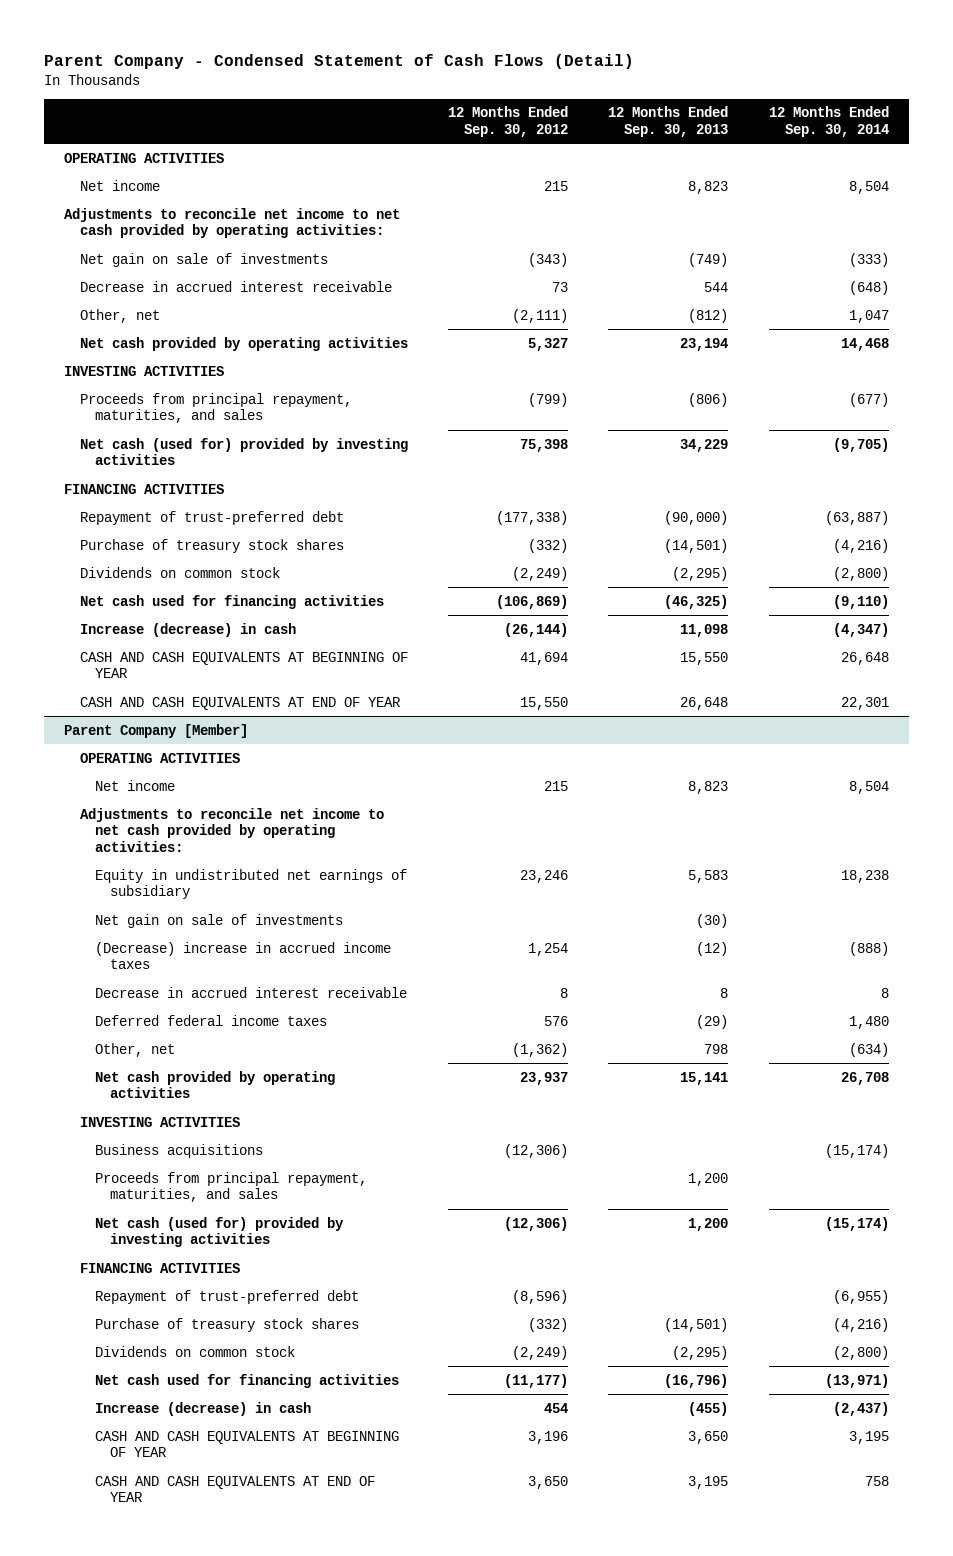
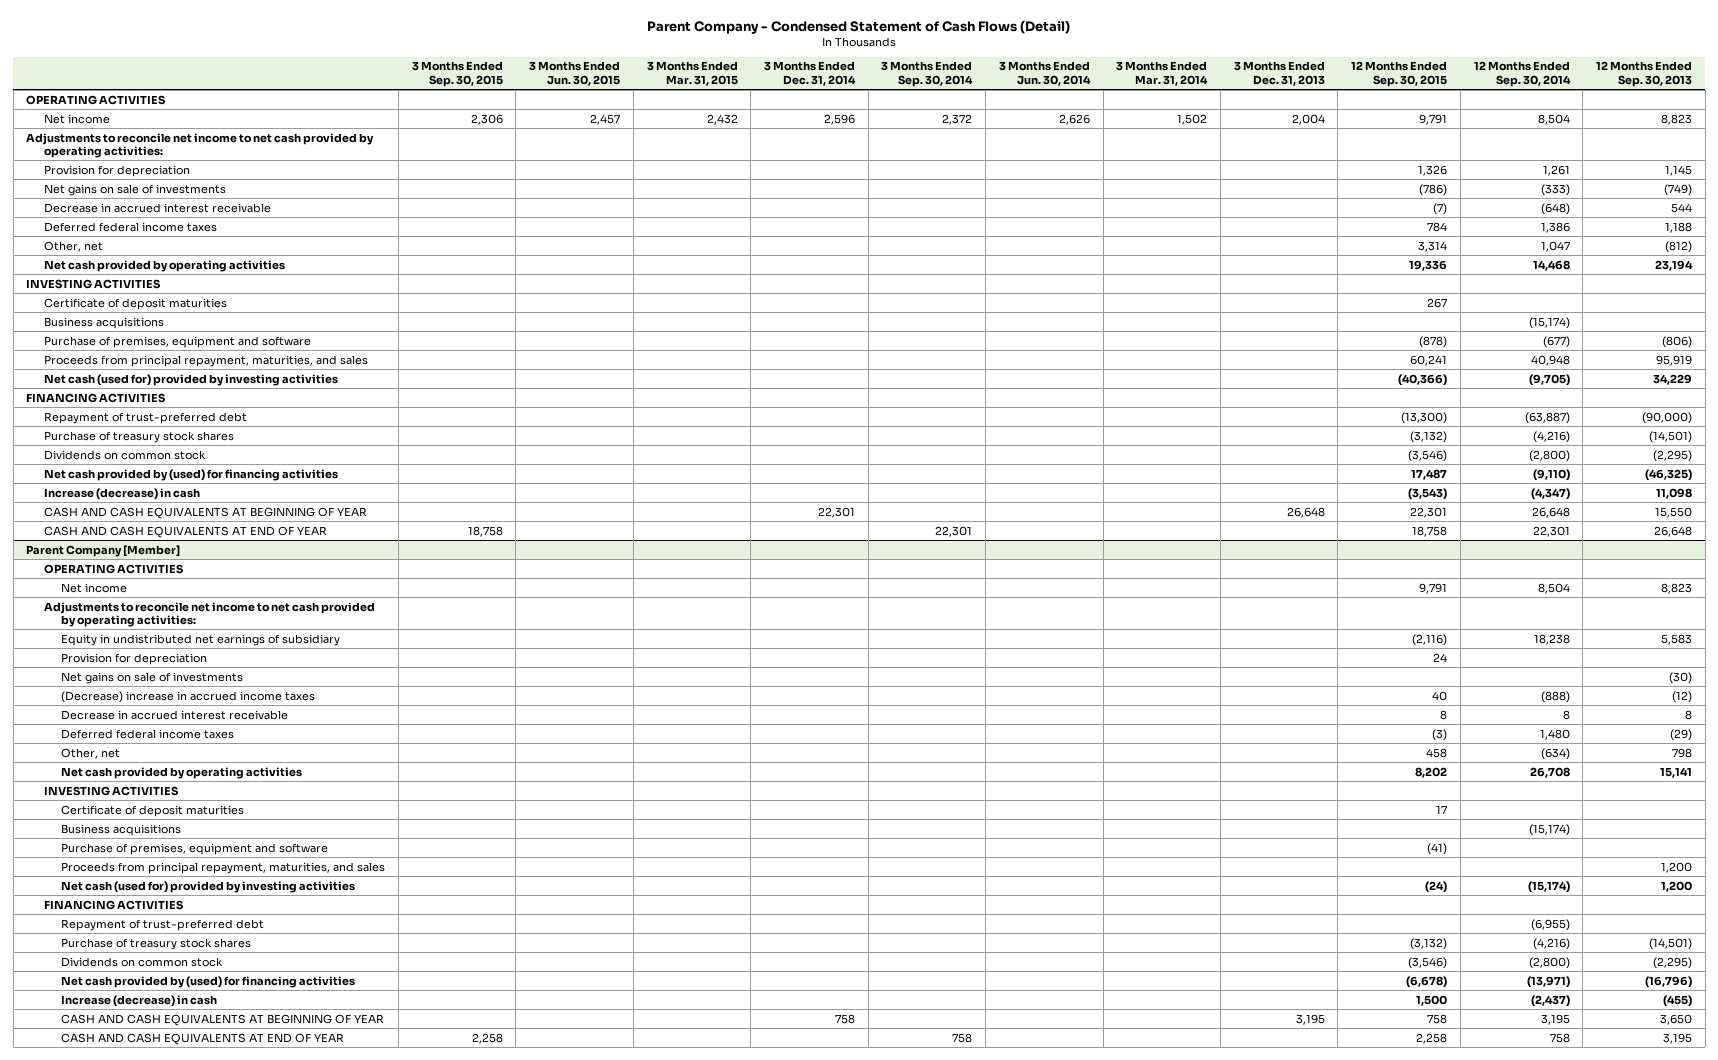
- | 12 Months Ended Sep. 30, 2012 | 12 Months Ended Sep. 30, 2013 | 12 Months Ended Sep. 30, 2014
+ | 3 Months Ended Sep. 30, 2015 | 3 Months Ended Jun. 30, 2015 | 3 Months Ended Mar. 31, 2015 | 3 Months Ended Dec. 31, 2014 | 3 Months Ended Sep. 30, 2014 | 3 Months Ended Jun. 30, 2014 | 3 Months Ended Mar. 31, 2014 | 3 Months Ended Dec. 31, 2013 | 12 Months Ended Sep. 30, 2015 | 12 Months Ended Sep. 30, 2014 | 12 Months Ended Sep. 30, 2013
- Net gain on sale of investments | (343) | (749) | (333)
+ Provision for depreciation | | | | | | | | | 1,326 | 1,261 | 1,145
+ Net gains on sale of investments | | | | | | | | | (786) | (333) | (749)
+ Deferred federal income taxes | | | | | | | | | 784 | 1,386 | 1,188
- Proceeds from principal repayment, maturities, and sales | (799) | (806) | (677)
+ Certificate of deposit maturities | | | | | | | | | 267 | |
+ Business acquisitions | | | | | | | | | | (15,174) |
+ Purchase of premises, equipment and software | | | | | | | | | (878) | (677) | (806)
+ Proceeds from principal repayment, maturities, and sales | | | | | | | | | 60,241 | 40,948 | 95,919
- Net cash used for financing activities | (106,869) | (46,325) | (9,110)
+ Net cash provided by (used) for financing activities | | | | | | | | | 17,487 | (9,110) | (46,325)
@ Parent Company [Member]
- Net gain on sale of investments | | (30) |
+ Provision for depreciation | | | | | | | | | 24 | |
+ Net gains on sale of investments | | | | | | | | | | | (30)
+ Certificate of deposit maturities | | | | | | | | | 17 | |
+ Purchase of premises, equipment and software | | | | | | | | | (41) | |
- Net cash used for financing activities | (11,177) | (16,796) | (13,971)
+ Net cash provided by (used) for financing activities | | | | | | | | | (6,678) | (13,971) | (16,796)

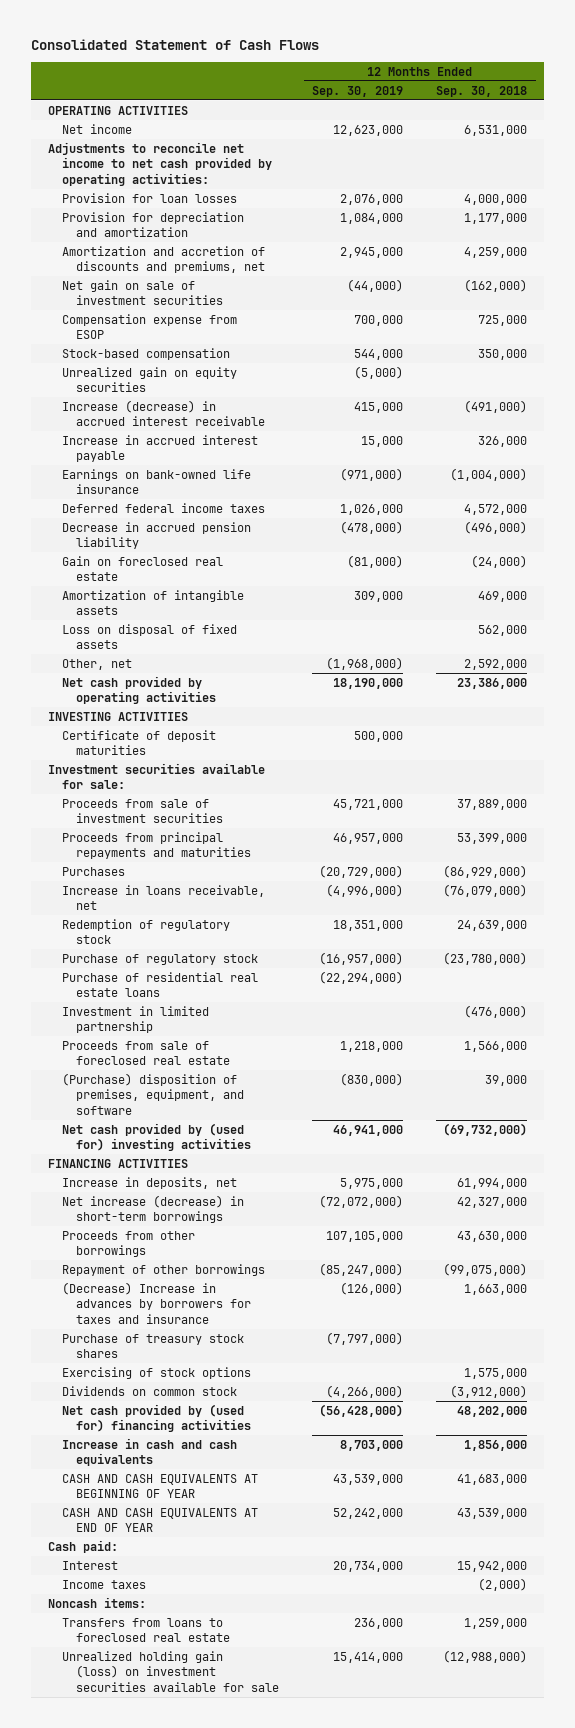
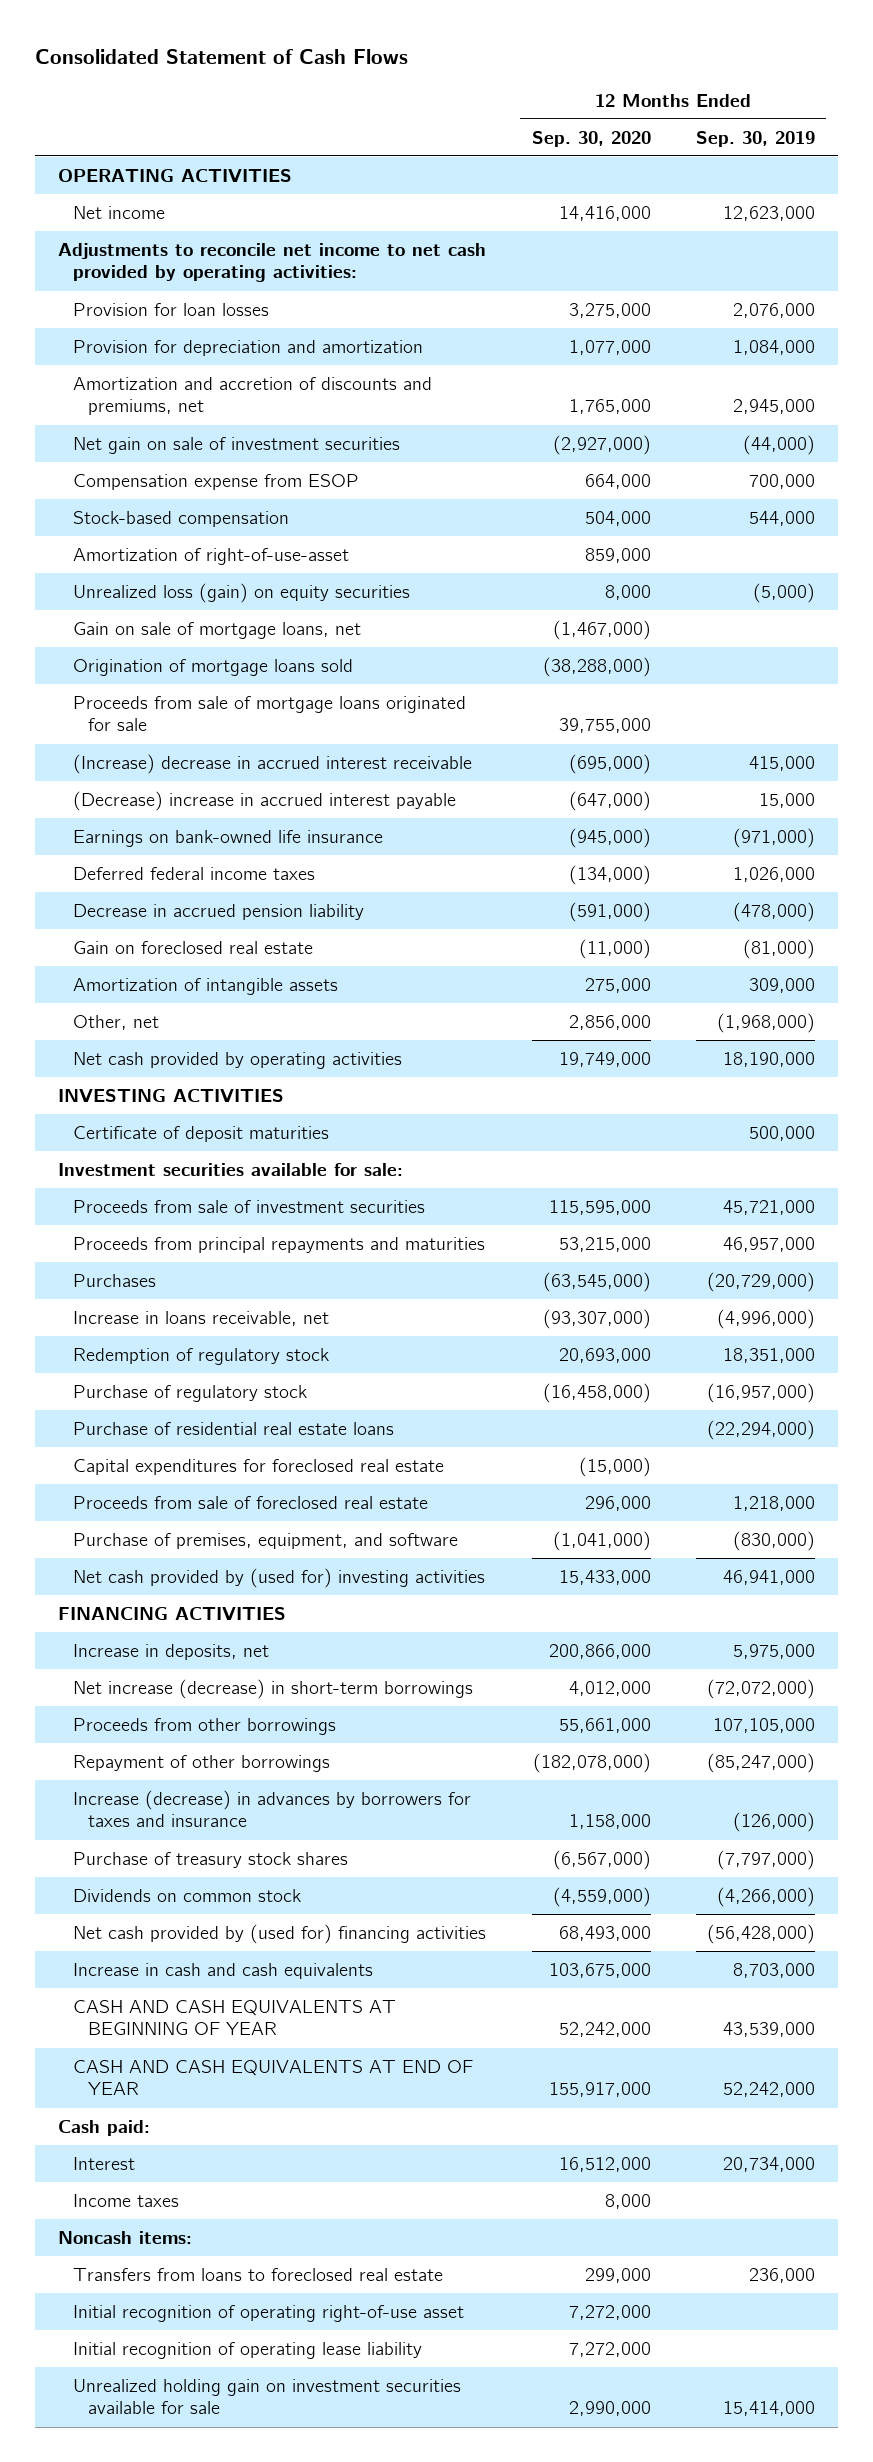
- | 12 Months Ended Sep. 30, 2019 | 12 Months Ended Sep. 30, 2018
+ | 12 Months Ended Sep. 30, 2020 | 12 Months Ended Sep. 30, 2019
- Unrealized gain on equity securities | (5,000) |
- Increase (decrease) in accrued interest receivable | 415,000 | (491,000)
- Increase in accrued interest payable | 15,000 | 326,000
+ Amortization of right-of-use-asset | 859,000 |
+ Unrealized loss (gain) on equity securities | 8,000 | (5,000)
+ Gain on sale of mortgage loans, net | (1,467,000) |
+ Origination of mortgage loans sold | (38,288,000) |
+ Proceeds from sale of mortgage loans originated for sale | 39,755,000 |
+ (Increase) decrease in accrued interest receivable | (695,000) | 415,000
+ (Decrease) increase in accrued interest payable | (647,000) | 15,000
- Loss on disposal of fixed assets | | 562,000
- Investment in limited partnership | | (476,000)
+ Capital expenditures for foreclosed real estate | (15,000) |
- (Purchase) disposition of premises, equipment, and software | (830,000) | 39,000
+ Purchase of premises, equipment, and software | (1,041,000) | (830,000)
- (Decrease) Increase in advances by borrowers for taxes and insurance | (126,000) | 1,663,000
+ Increase (decrease) in advances by borrowers for taxes and insurance | 1,158,000 | (126,000)
- Exercising of stock options | | 1,575,000
- Unrealized holding gain (loss) on investment securities available for sale | 15,414,000 | (12,988,000)
+ Initial recognition of operating right-of-use asset | 7,272,000 |
+ Initial recognition of operating lease liability | 7,272,000 |
+ Unrealized holding gain on investment securities available for sale | 2,990,000 | 15,414,000

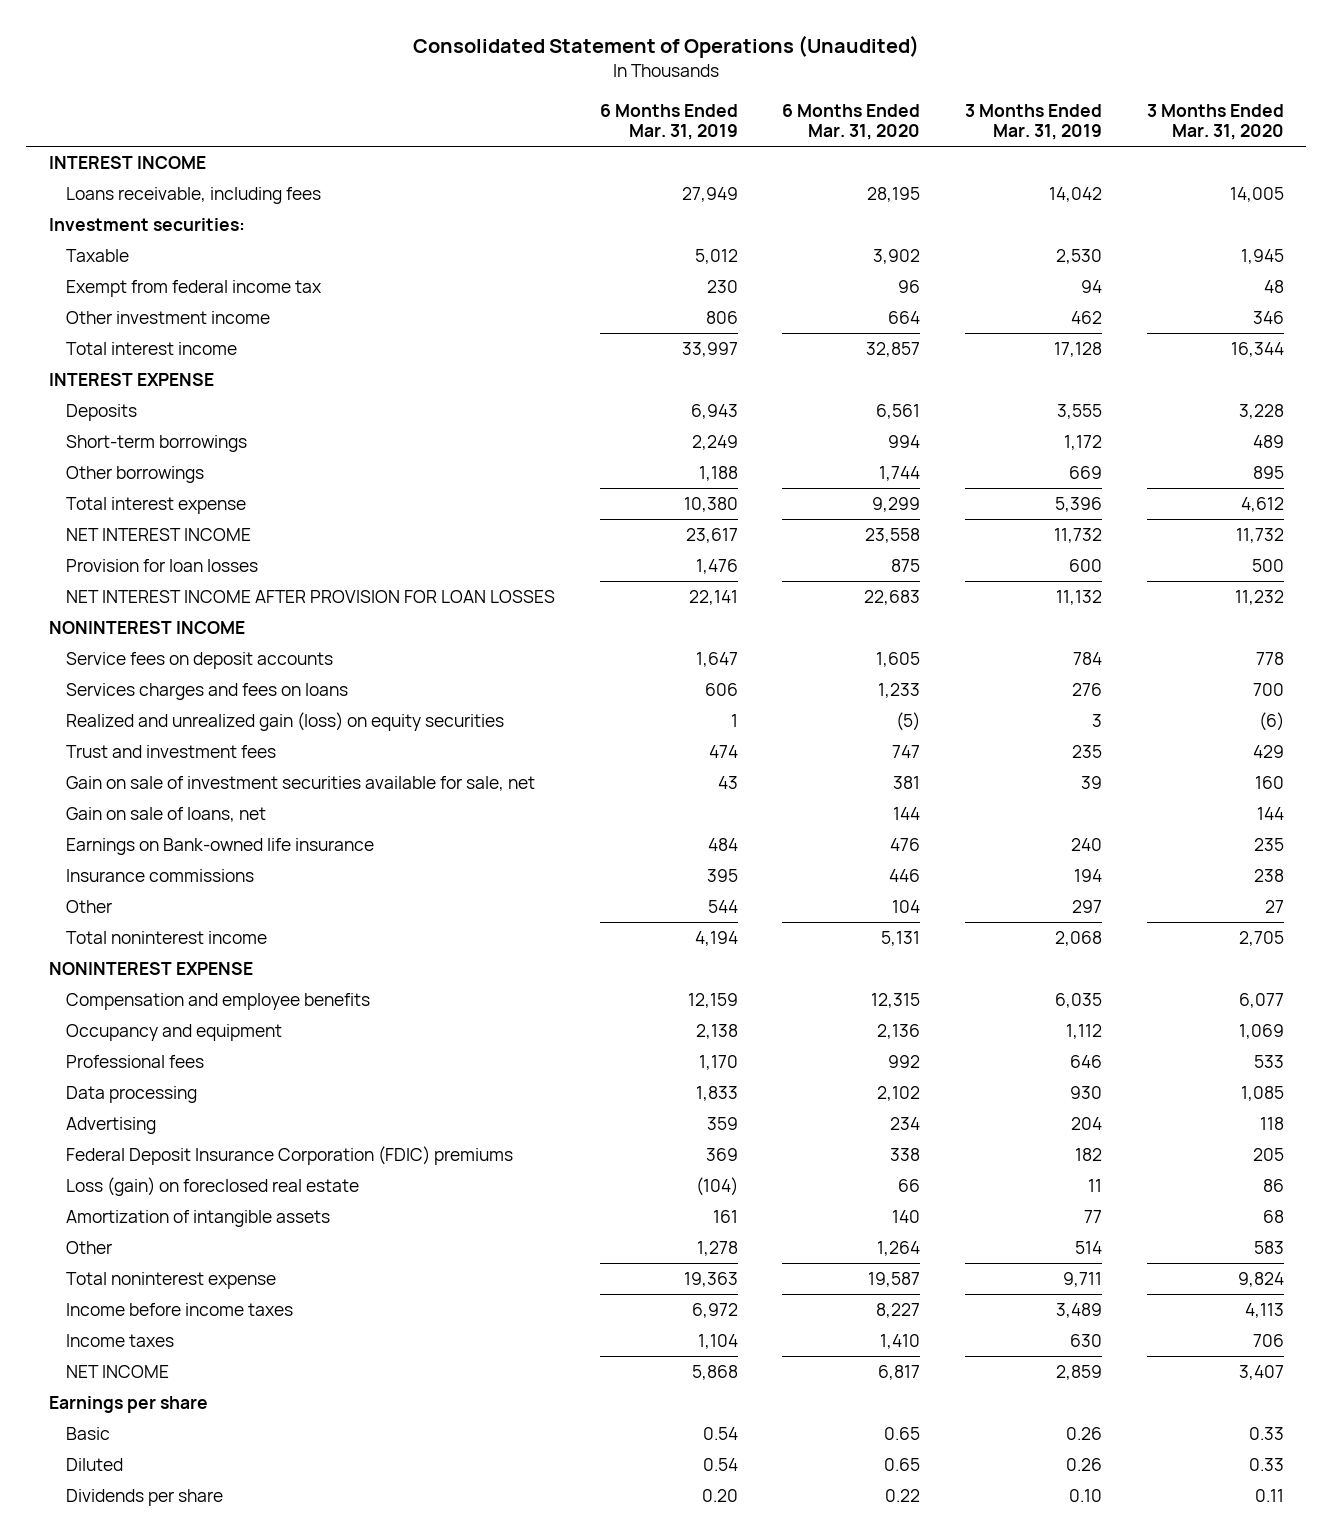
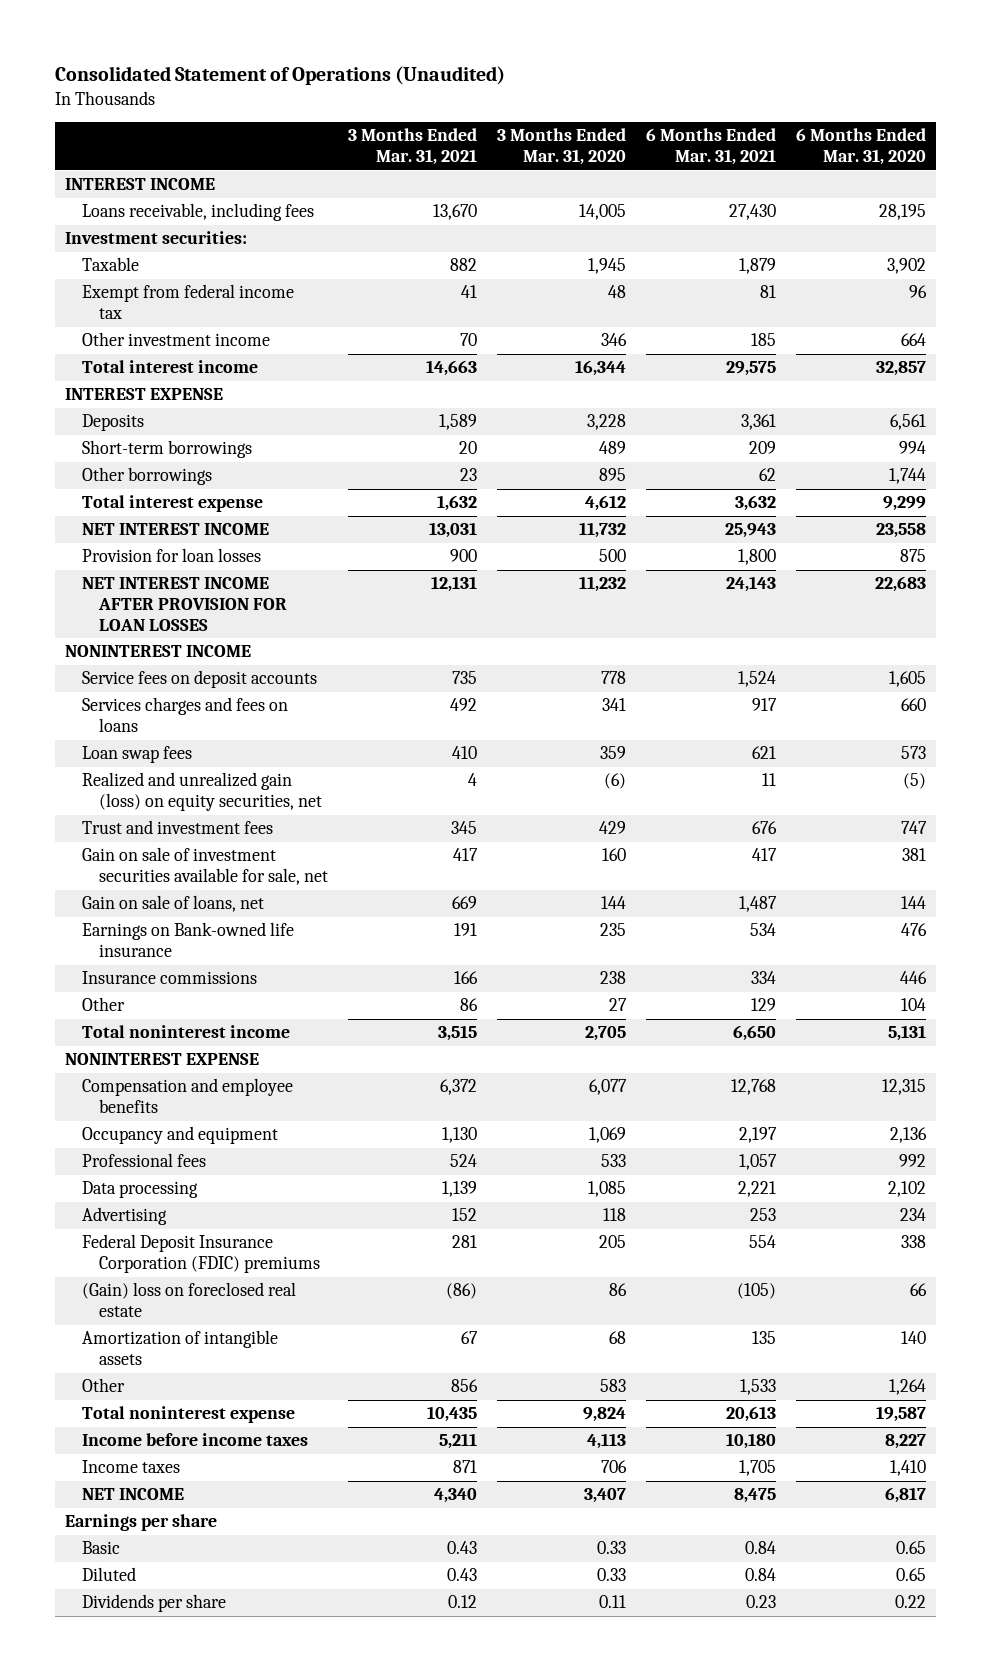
- | 6 Months Ended Mar. 31, 2019 | 6 Months Ended Mar. 31, 2020 | 3 Months Ended Mar. 31, 2019 | 3 Months Ended Mar. 31, 2020
+ | 3 Months Ended Mar. 31, 2021 | 3 Months Ended Mar. 31, 2020 | 6 Months Ended Mar. 31, 2021 | 6 Months Ended Mar. 31, 2020
- Services charges and fees on loans | 606 | 1,233 | 276 | 700
- Realized and unrealized gain (loss) on equity securities | 1 | (5) | 3 | (6)
+ Services charges and fees on loans | 492 | 341 | 917 | 660
+ Loan swap fees | 410 | 359 | 621 | 573
+ Realized and unrealized gain (loss) on equity securities, net | 4 | (6) | 11 | (5)
- Loss (gain) on foreclosed real estate | (104) | 66 | 11 | 86
+ (Gain) loss on foreclosed real estate | (86) | 86 | (105) | 66

